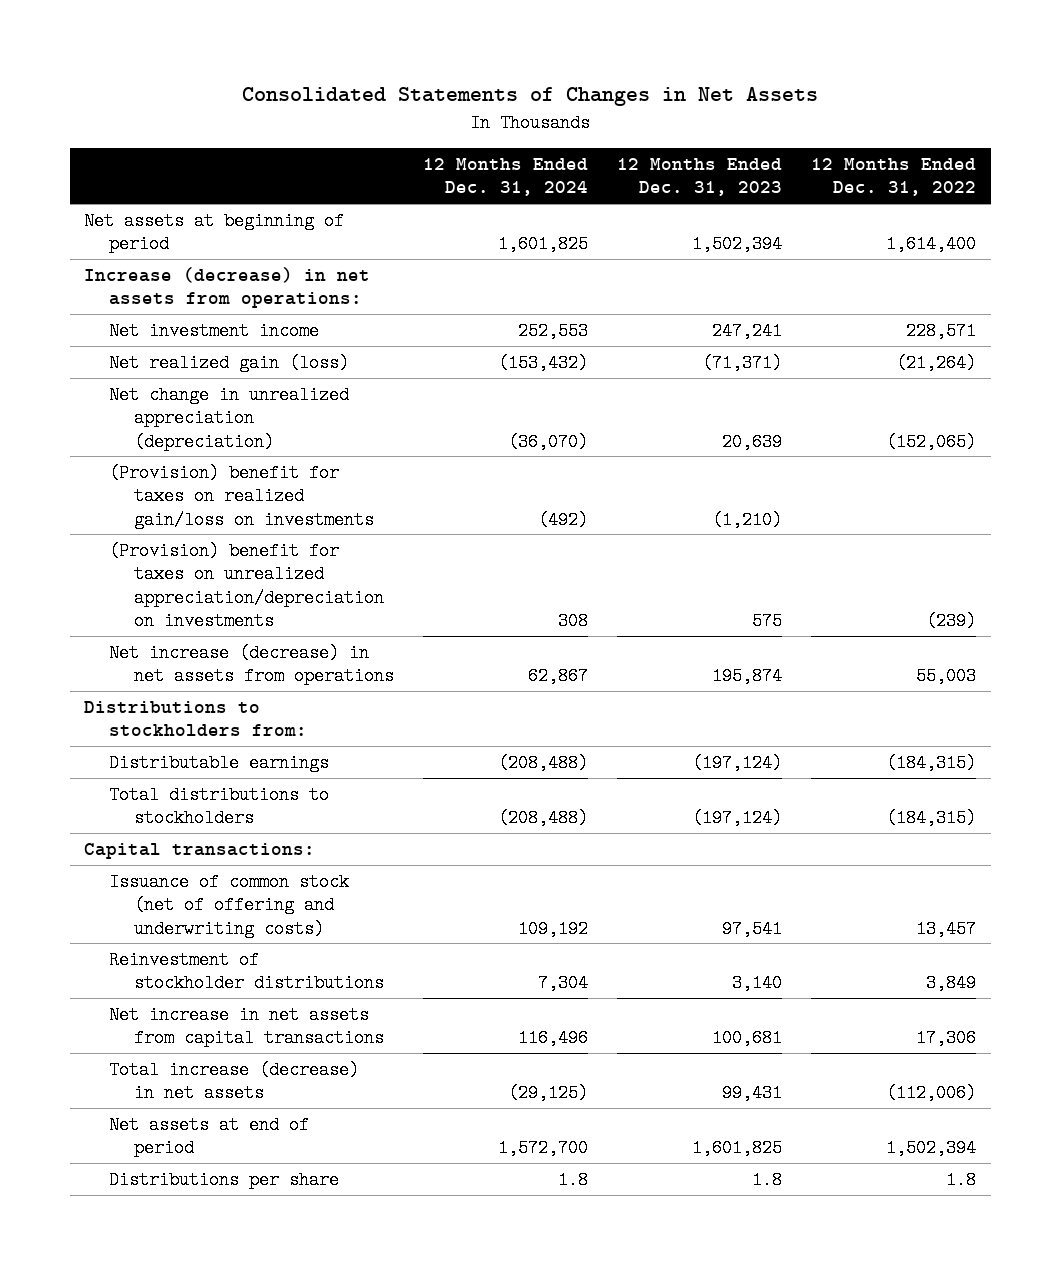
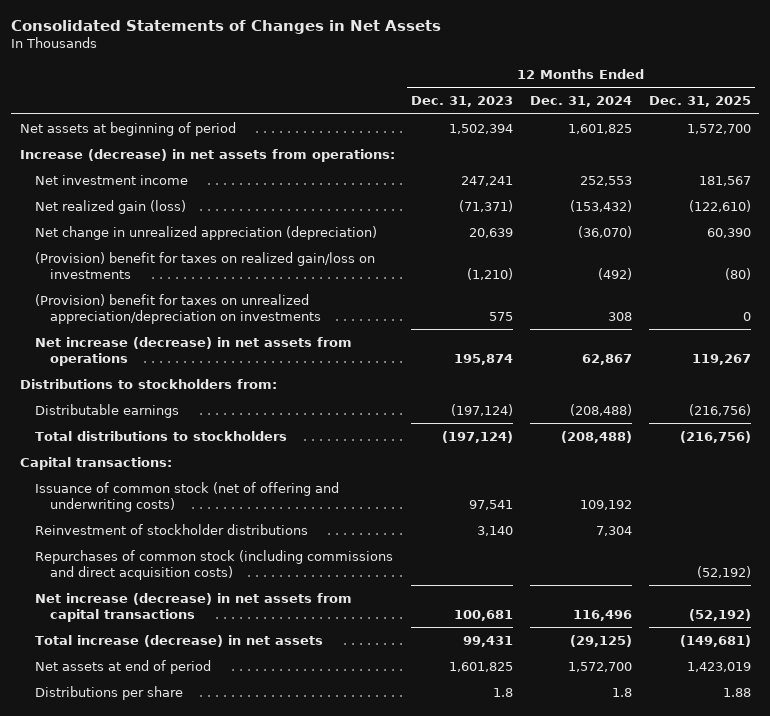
- | 12 Months Ended Dec. 31, 2024 | 12 Months Ended Dec. 31, 2023 | 12 Months Ended Dec. 31, 2022
+ | 12 Months Ended Dec. 31, 2023 | 12 Months Ended Dec. 31, 2024 | 12 Months Ended Dec. 31, 2025
- Net increase in net assets from capital transactions | 116,496 | 100,681 | 17,306
+ Repurchases of common stock (including commissions and direct acquisition costs) | | | (52,192)
+ Net increase (decrease) in net assets from capital transactions | 100,681 | 116,496 | (52,192)

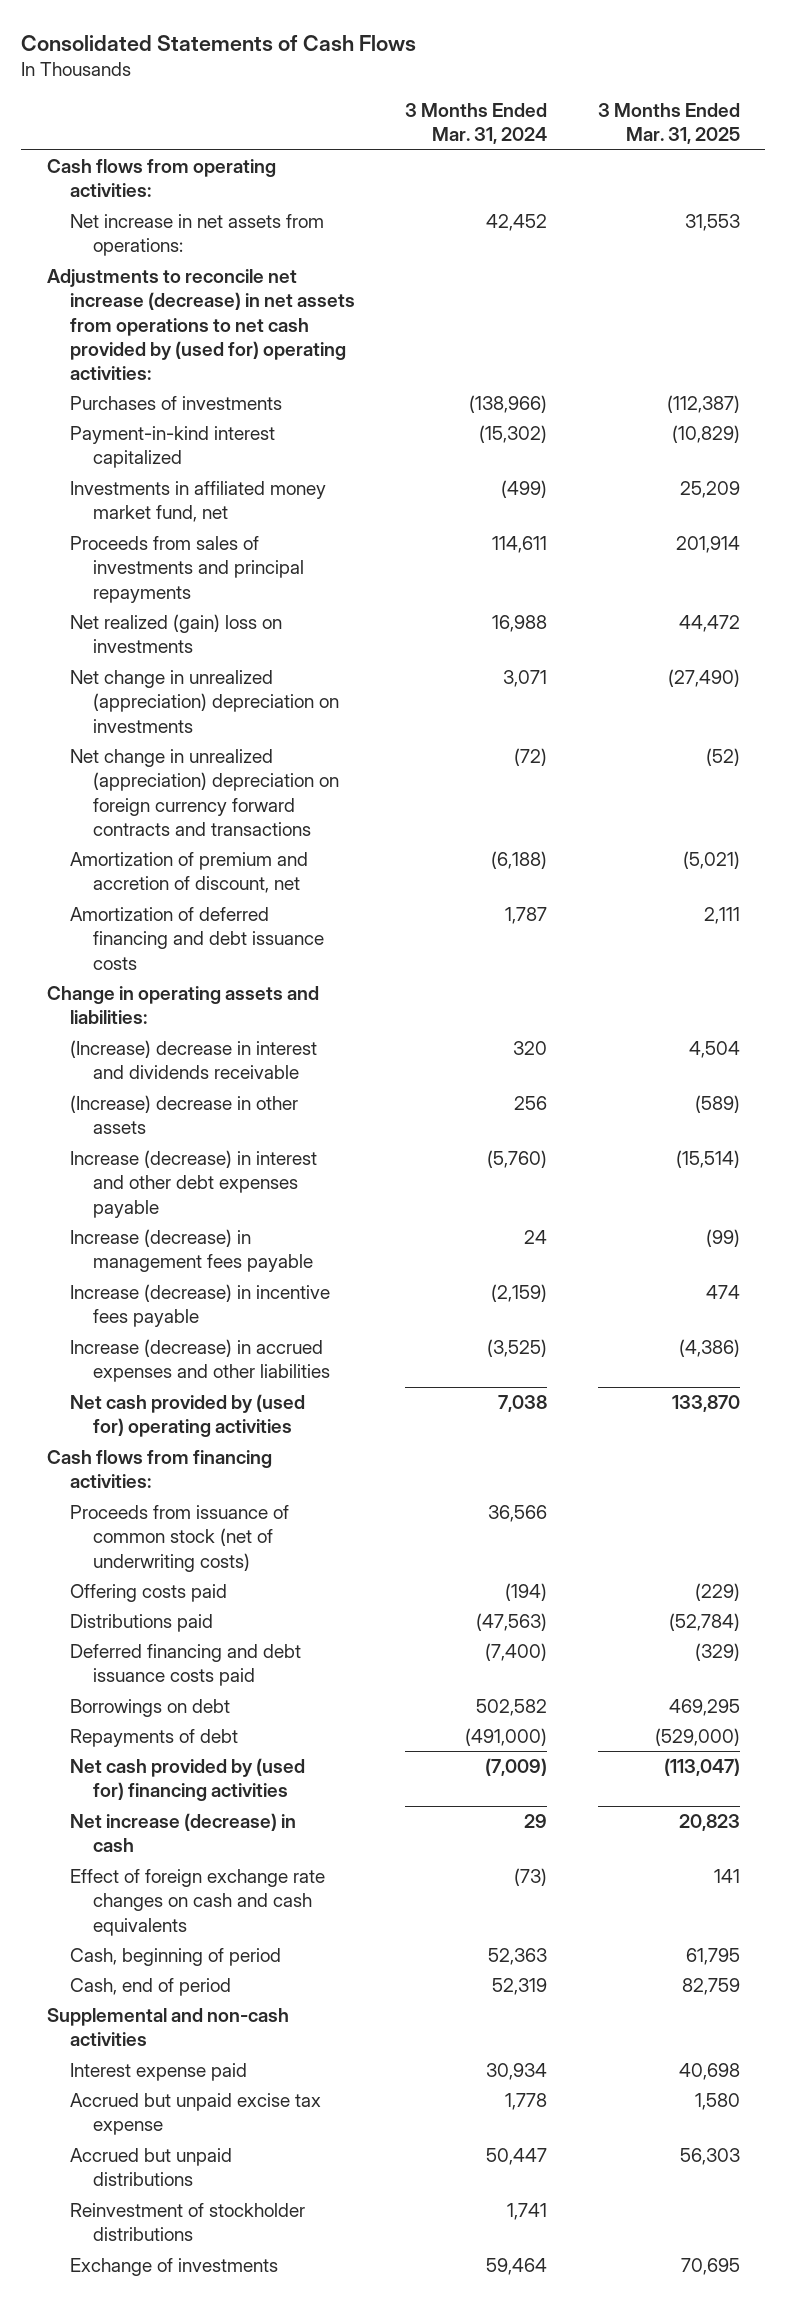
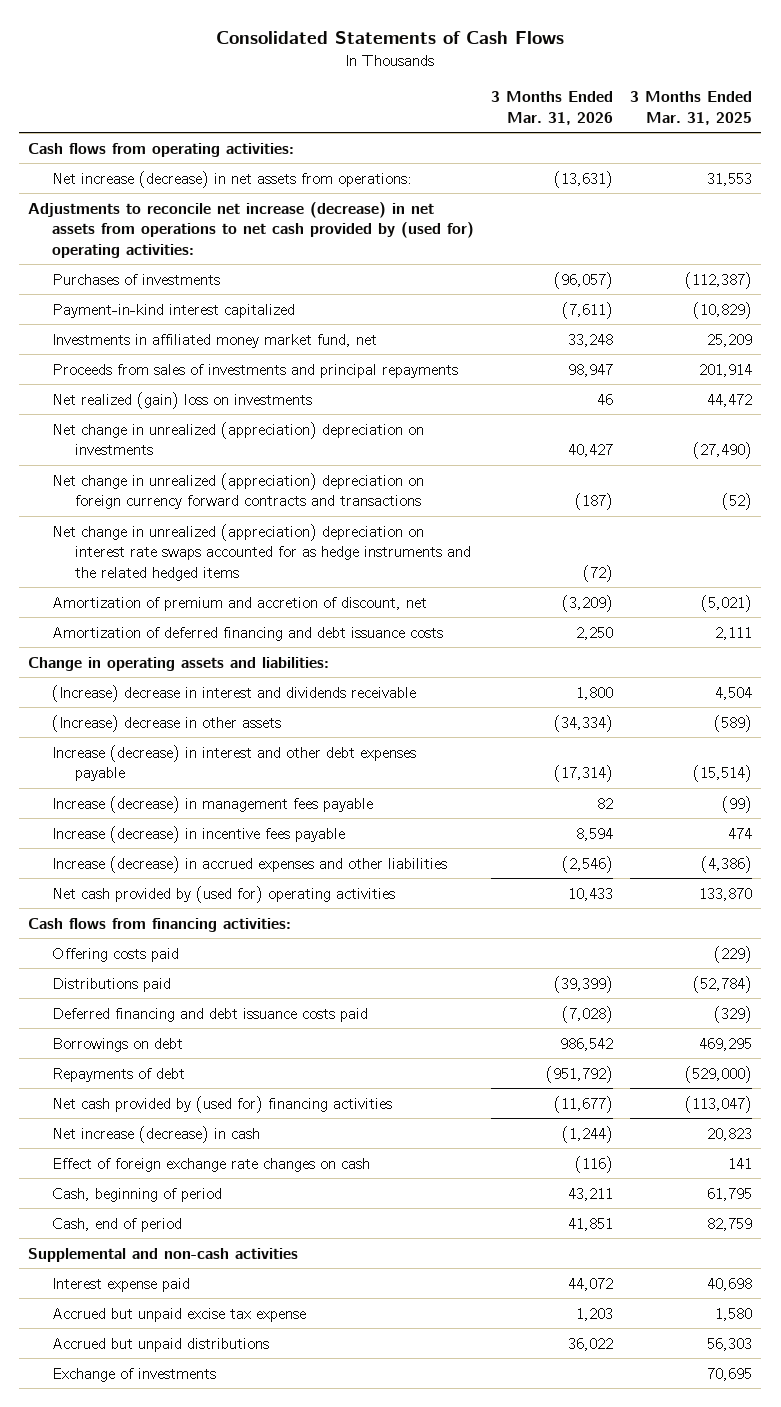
- | 3 Months Ended Mar. 31, 2024 | 3 Months Ended Mar. 31, 2025
+ | 3 Months Ended Mar. 31, 2026 | 3 Months Ended Mar. 31, 2025
- Net increase in net assets from operations: | 42,452 | 31,553
+ Net increase (decrease) in net assets from operations: | (13,631) | 31,553
+ Net change in unrealized (appreciation) depreciation on interest rate swaps accounted for as hedge instruments and the related hedged items | (72) |
- Proceeds from issuance of common stock (net of underwriting costs) | 36,566 |
- Effect of foreign exchange rate changes on cash and cash equivalents | (73) | 141
+ Effect of foreign exchange rate changes on cash | (116) | 141
- Reinvestment of stockholder distributions | 1,741 |

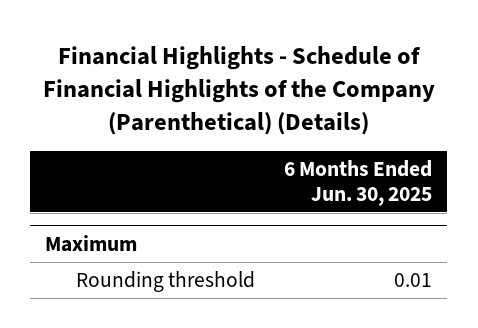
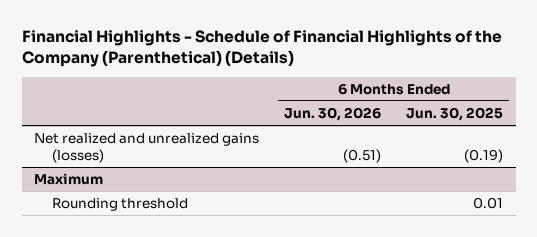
- | 6 Months Ended Jun. 30, 2025
+ | 6 Months Ended Jun. 30, 2026 | 6 Months Ended Jun. 30, 2025
+ Net realized and unrealized gains (losses) | (0.51) | (0.19)

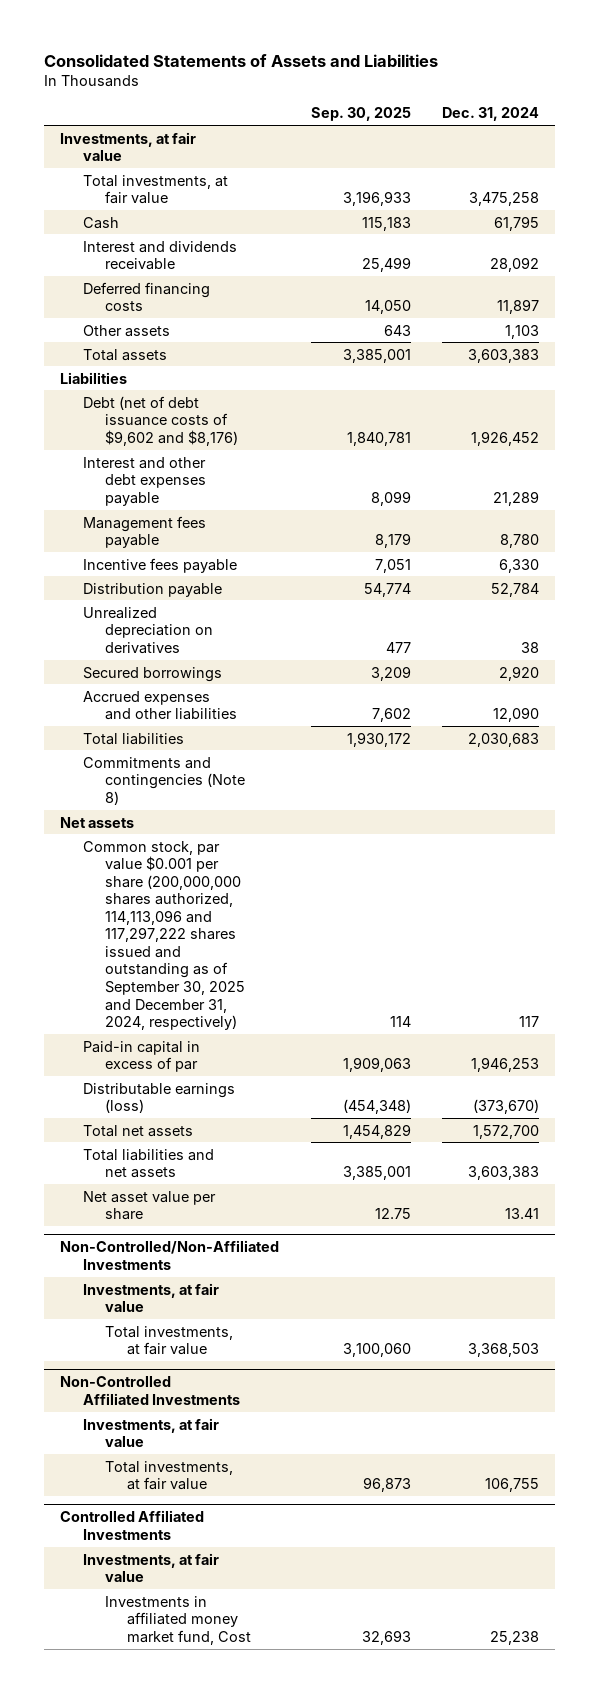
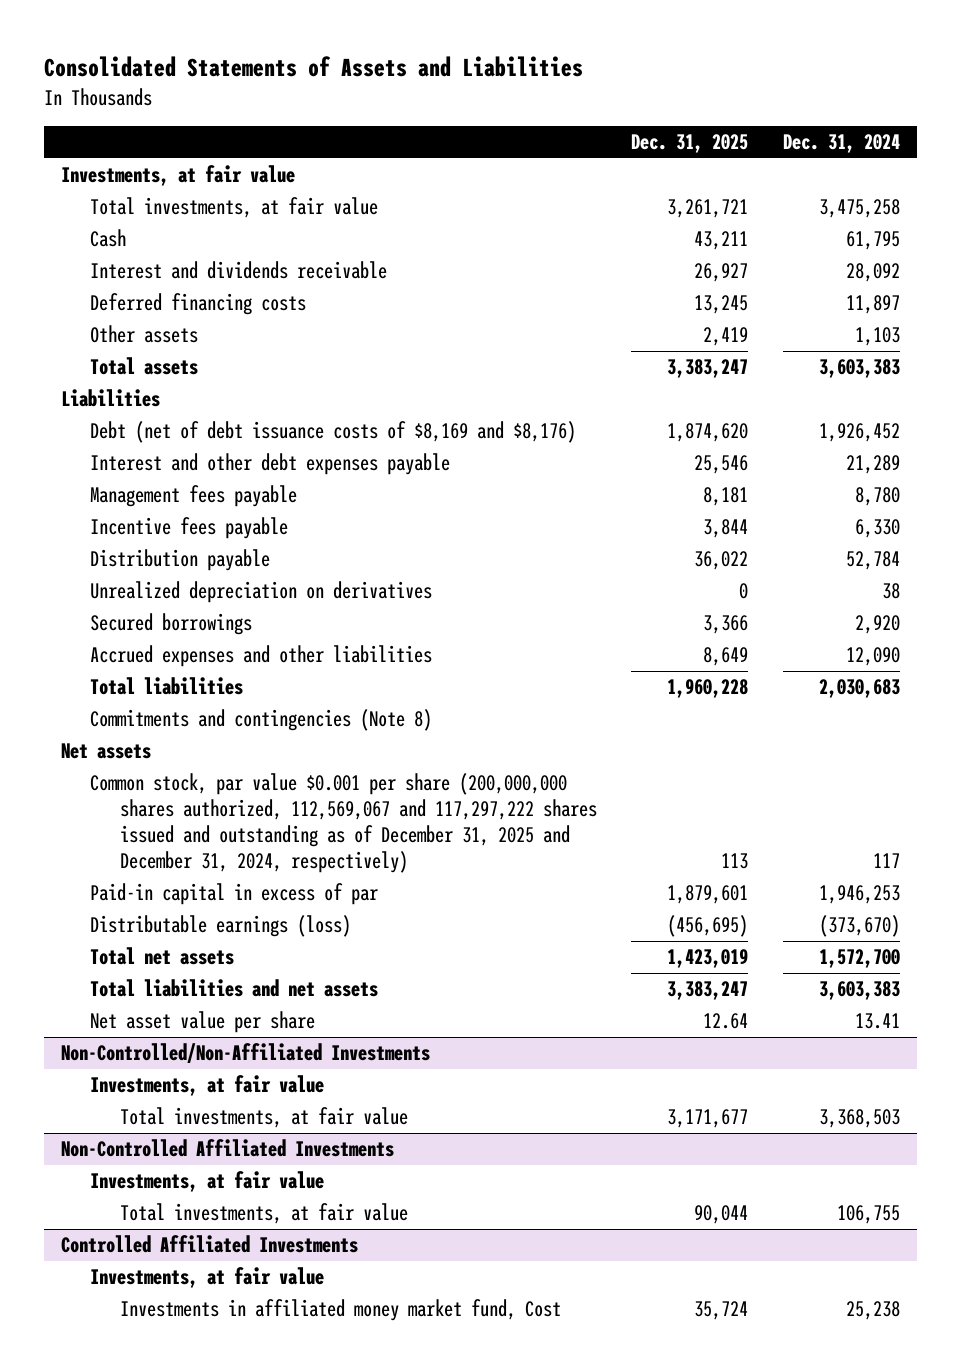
- | Sep. 30, 2025 | Dec. 31, 2024
+ | Dec. 31, 2025 | Dec. 31, 2024
- Debt (net of debt issuance costs of $9,602 and $8,176) | 1,840,781 | 1,926,452
+ Debt (net of debt issuance costs of $8,169 and $8,176) | 1,874,620 | 1,926,452
- Common stock, par value $0.001 per share (200,000,000 shares authorized, 114,113,096 and 117,297,222 shares issued and outstanding as of September 30, 2025 and December 31, 2024, respectively) | 114 | 117
+ Common stock, par value $0.001 per share (200,000,000 shares authorized, 112,569,067 and 117,297,222 shares issued and outstanding as of December 31, 2025 and December 31, 2024, respectively) | 113 | 117

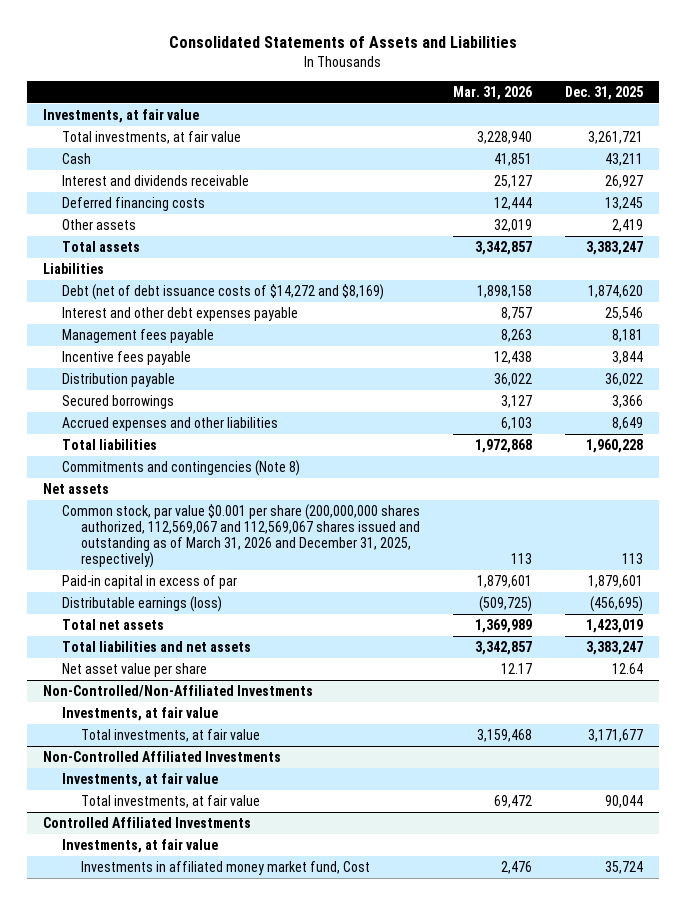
- | Dec. 31, 2025 | Dec. 31, 2024
+ | Mar. 31, 2026 | Dec. 31, 2025
- Debt (net of debt issuance costs of $8,169 and $8,176) | 1,874,620 | 1,926,452
+ Debt (net of debt issuance costs of $14,272 and $8,169) | 1,898,158 | 1,874,620
- Unrealized depreciation on derivatives | 0 | 38
- Common stock, par value $0.001 per share (200,000,000 shares authorized, 112,569,067 and 117,297,222 shares issued and outstanding as of December 31, 2025 and December 31, 2024, respectively) | 113 | 117
+ Common stock, par value $0.001 per share (200,000,000 shares authorized, 112,569,067 and 112,569,067 shares issued and outstanding as of March 31, 2026 and December 31, 2025, respectively) | 113 | 113

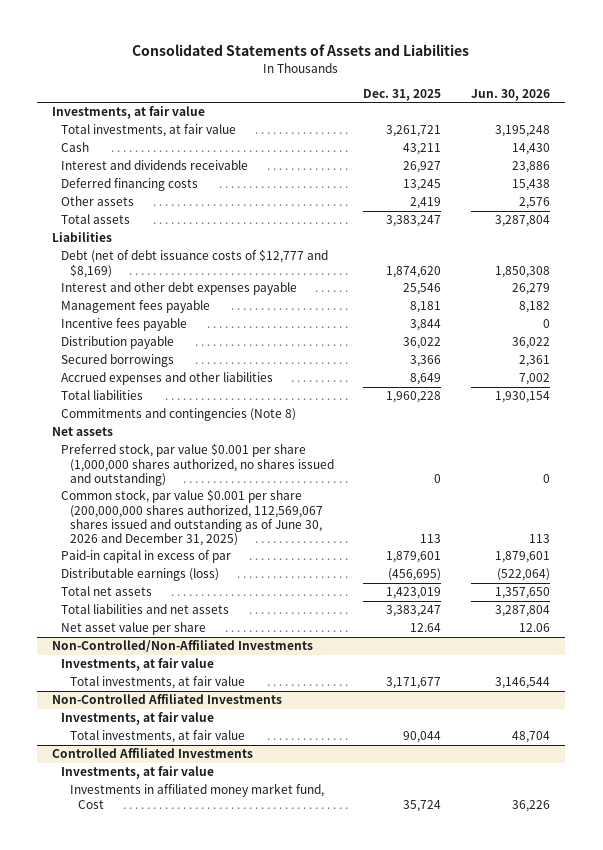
- | Mar. 31, 2026 | Dec. 31, 2025
+ | Dec. 31, 2025 | Jun. 30, 2026
- Debt (net of debt issuance costs of $14,272 and $8,169) | 1,898,158 | 1,874,620
+ Debt (net of debt issuance costs of $12,777 and $8,169) | 1,874,620 | 1,850,308
- Common stock, par value $0.001 per share (200,000,000 shares authorized, 112,569,067 and 112,569,067 shares issued and outstanding as of March 31, 2026 and December 31, 2025, respectively) | 113 | 113
+ Preferred stock, par value $0.001 per share (1,000,000 shares authorized, no shares issued and outstanding) | 0 | 0
+ Common stock, par value $0.001 per share (200,000,000 shares authorized, 112,569,067 shares issued and outstanding as of June 30, 2026 and December 31, 2025) | 113 | 113

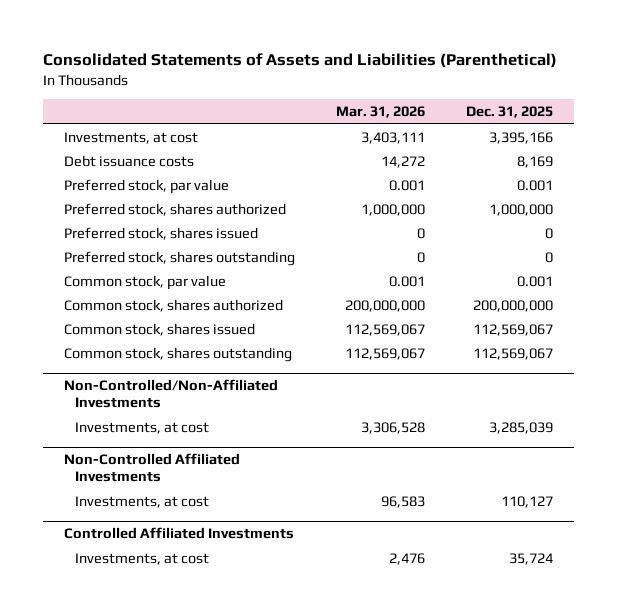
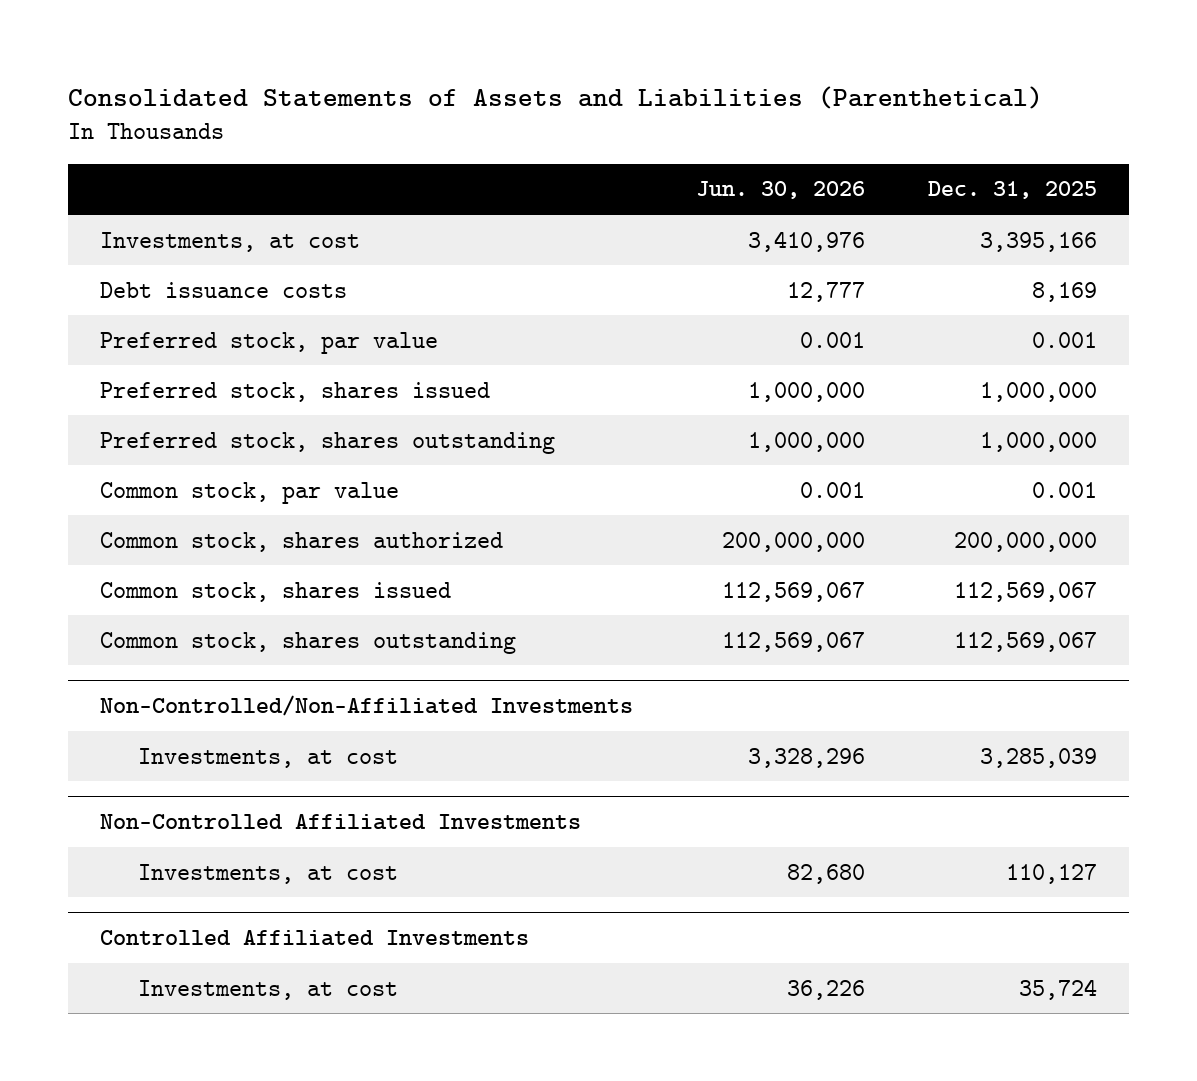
- | Mar. 31, 2026 | Dec. 31, 2025
+ | Jun. 30, 2026 | Dec. 31, 2025
- Preferred stock, shares authorized | 1,000,000 | 1,000,000
- Preferred stock, shares issued | 0 | 0
- Preferred stock, shares outstanding | 0 | 0
+ Preferred stock, shares issued | 1,000,000 | 1,000,000
+ Preferred stock, shares outstanding | 1,000,000 | 1,000,000

